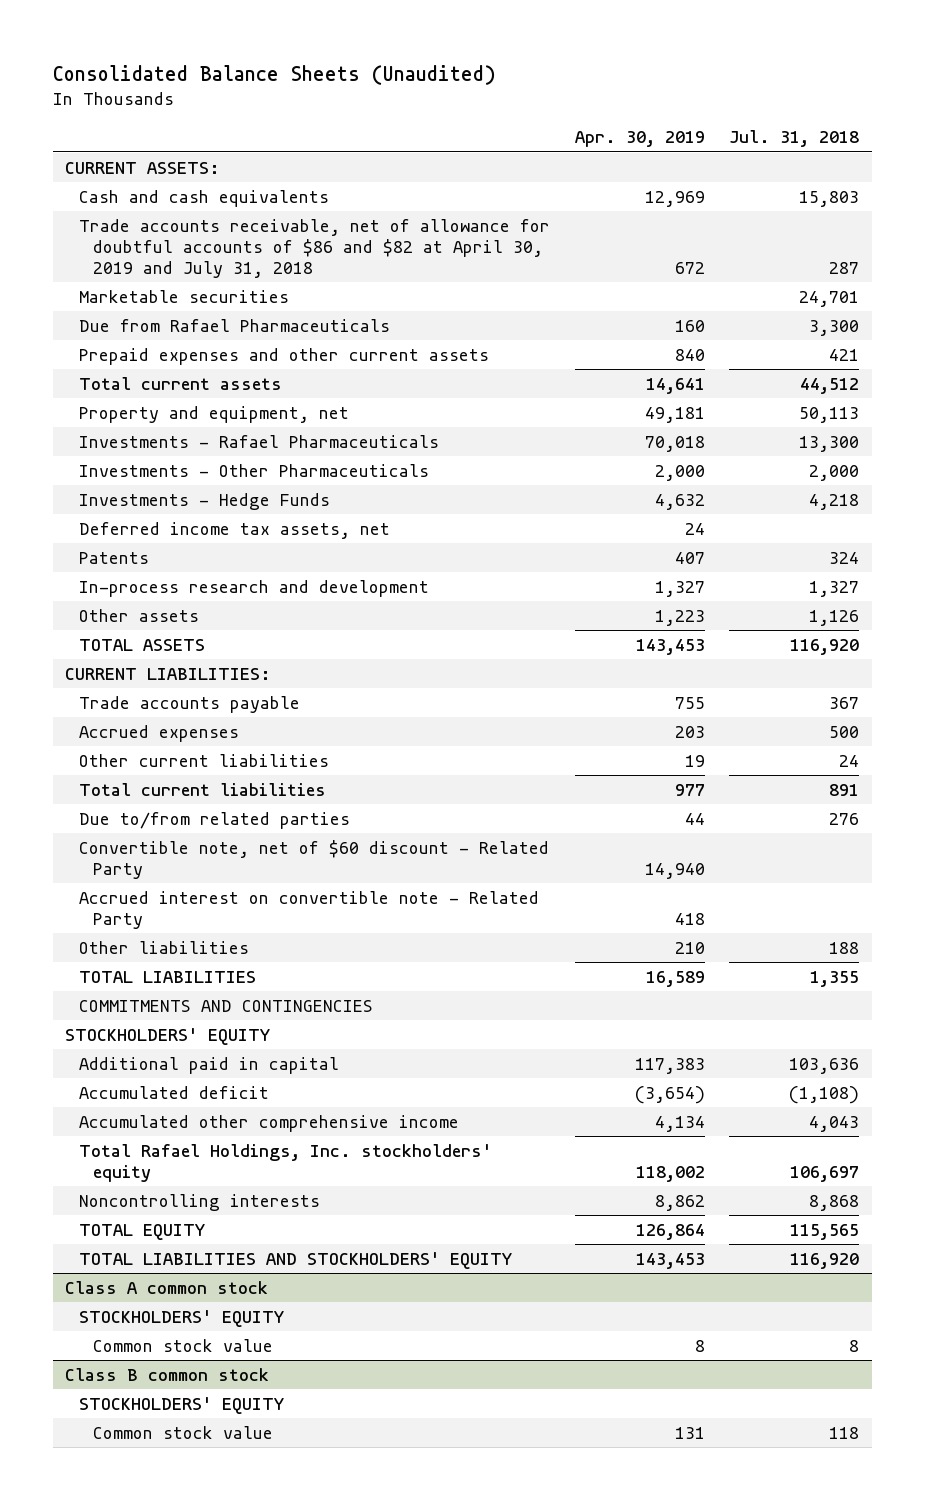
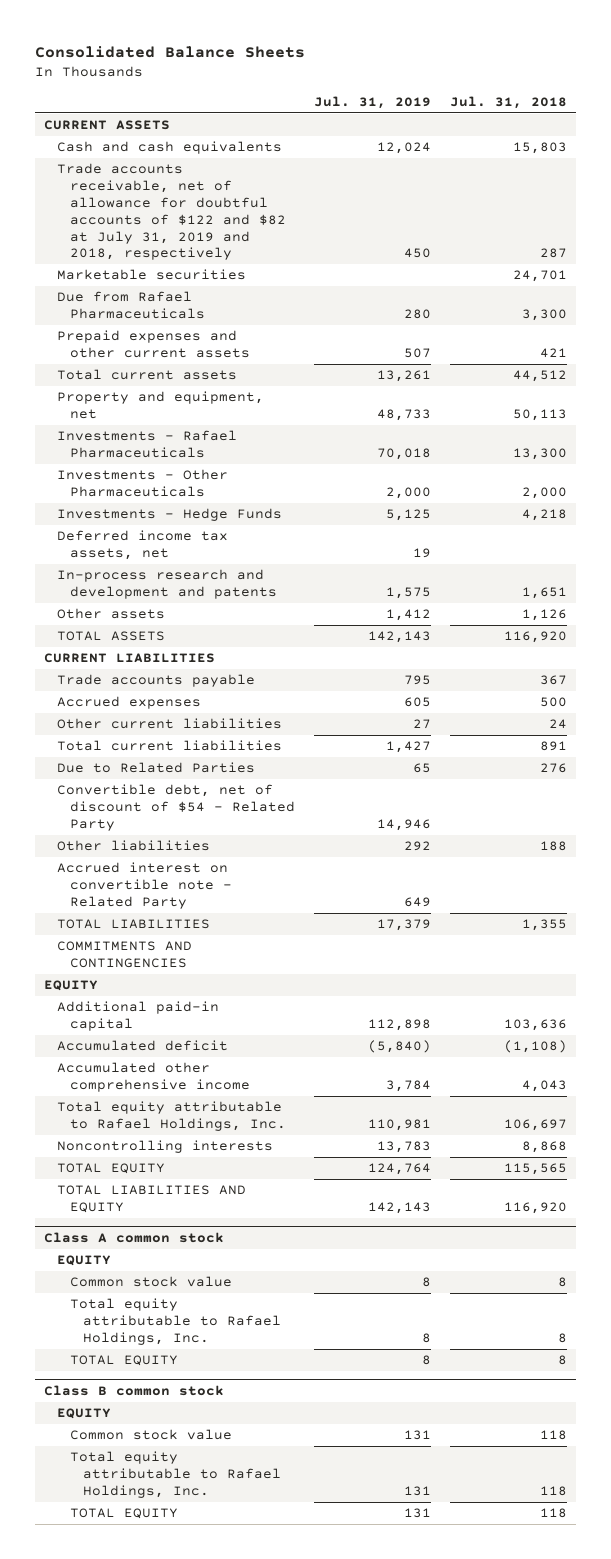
- Consolidated Balance Sheets (Unaudited)
+ Consolidated Balance Sheets
- | Apr. 30, 2019 | Jul. 31, 2018
+ | Jul. 31, 2019 | Jul. 31, 2018
- CURRENT ASSETS:
+ CURRENT ASSETS
- Trade accounts receivable, net of allowance for doubtful accounts of $86 and $82 at April 30, 2019 and July 31, 2018 | 672 | 287
+ Trade accounts receivable, net of allowance for doubtful accounts of $122 and $82 at July 31, 2019 and 2018, respectively | 450 | 287
- Patents | 407 | 324
- In-process research and development | 1,327 | 1,327
+ In-process research and development and patents | 1,575 | 1,651
- CURRENT LIABILITIES:
+ CURRENT LIABILITIES
- Due to/from related parties | 44 | 276
- Convertible note, net of $60 discount - Related Party | 14,940 |
+ Due to Related Parties | 65 | 276
+ Convertible debt, net of discount of $54 - Related Party | 14,946 |
moved down: Accrued interest on convertible note - Related Party | 649 |
- STOCKHOLDERS' EQUITY
- Additional paid in capital | 117,383 | 103,636
+ EQUITY
+ Additional paid-in capital | 112,898 | 103,636
- Total Rafael Holdings, Inc. stockholders' equity | 118,002 | 106,697
+ Total equity attributable to Rafael Holdings, Inc. | 110,981 | 106,697
- TOTAL LIABILITIES AND STOCKHOLDERS' EQUITY | 143,453 | 116,920
+ TOTAL LIABILITIES AND EQUITY | 142,143 | 116,920
@ Class A common stock
- STOCKHOLDERS' EQUITY
+ EQUITY
+ Total equity attributable to Rafael Holdings, Inc. | 8 | 8
+ TOTAL EQUITY | 8 | 8
@ Class B common stock
- STOCKHOLDERS' EQUITY
+ EQUITY
+ Total equity attributable to Rafael Holdings, Inc. | 131 | 118
+ TOTAL EQUITY | 131 | 118

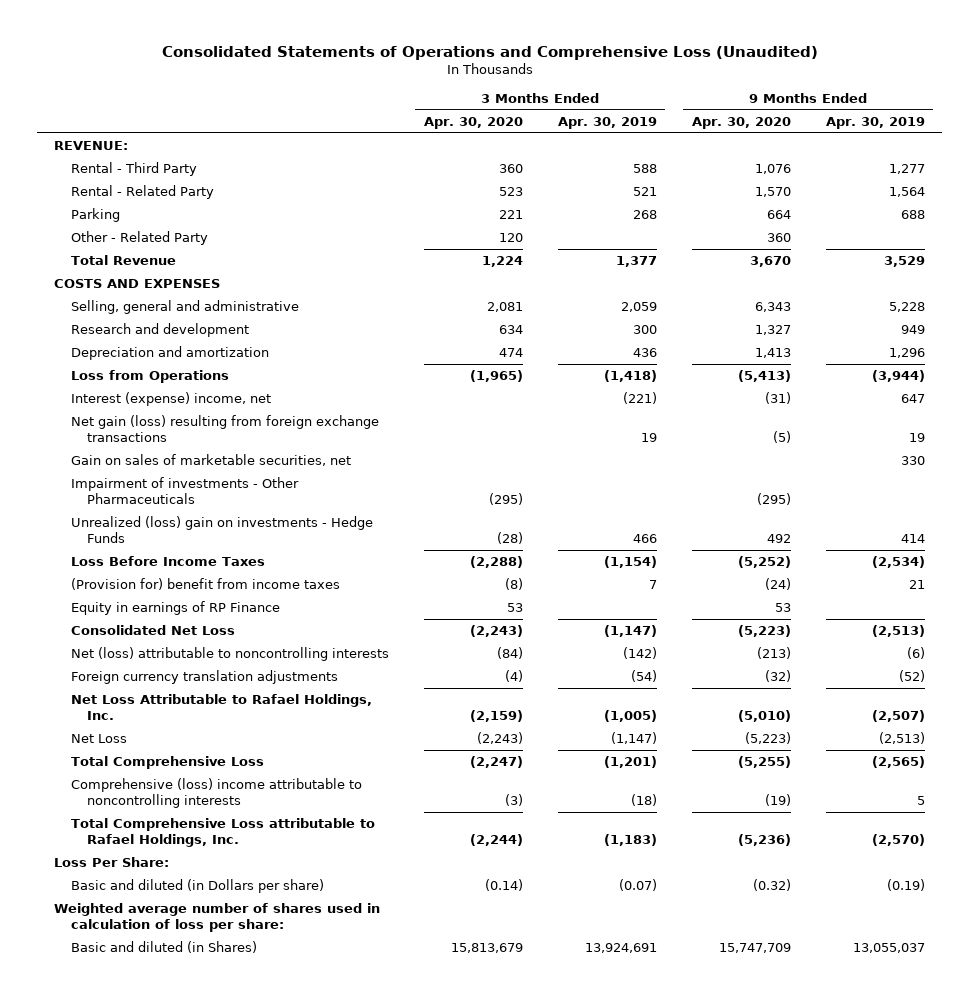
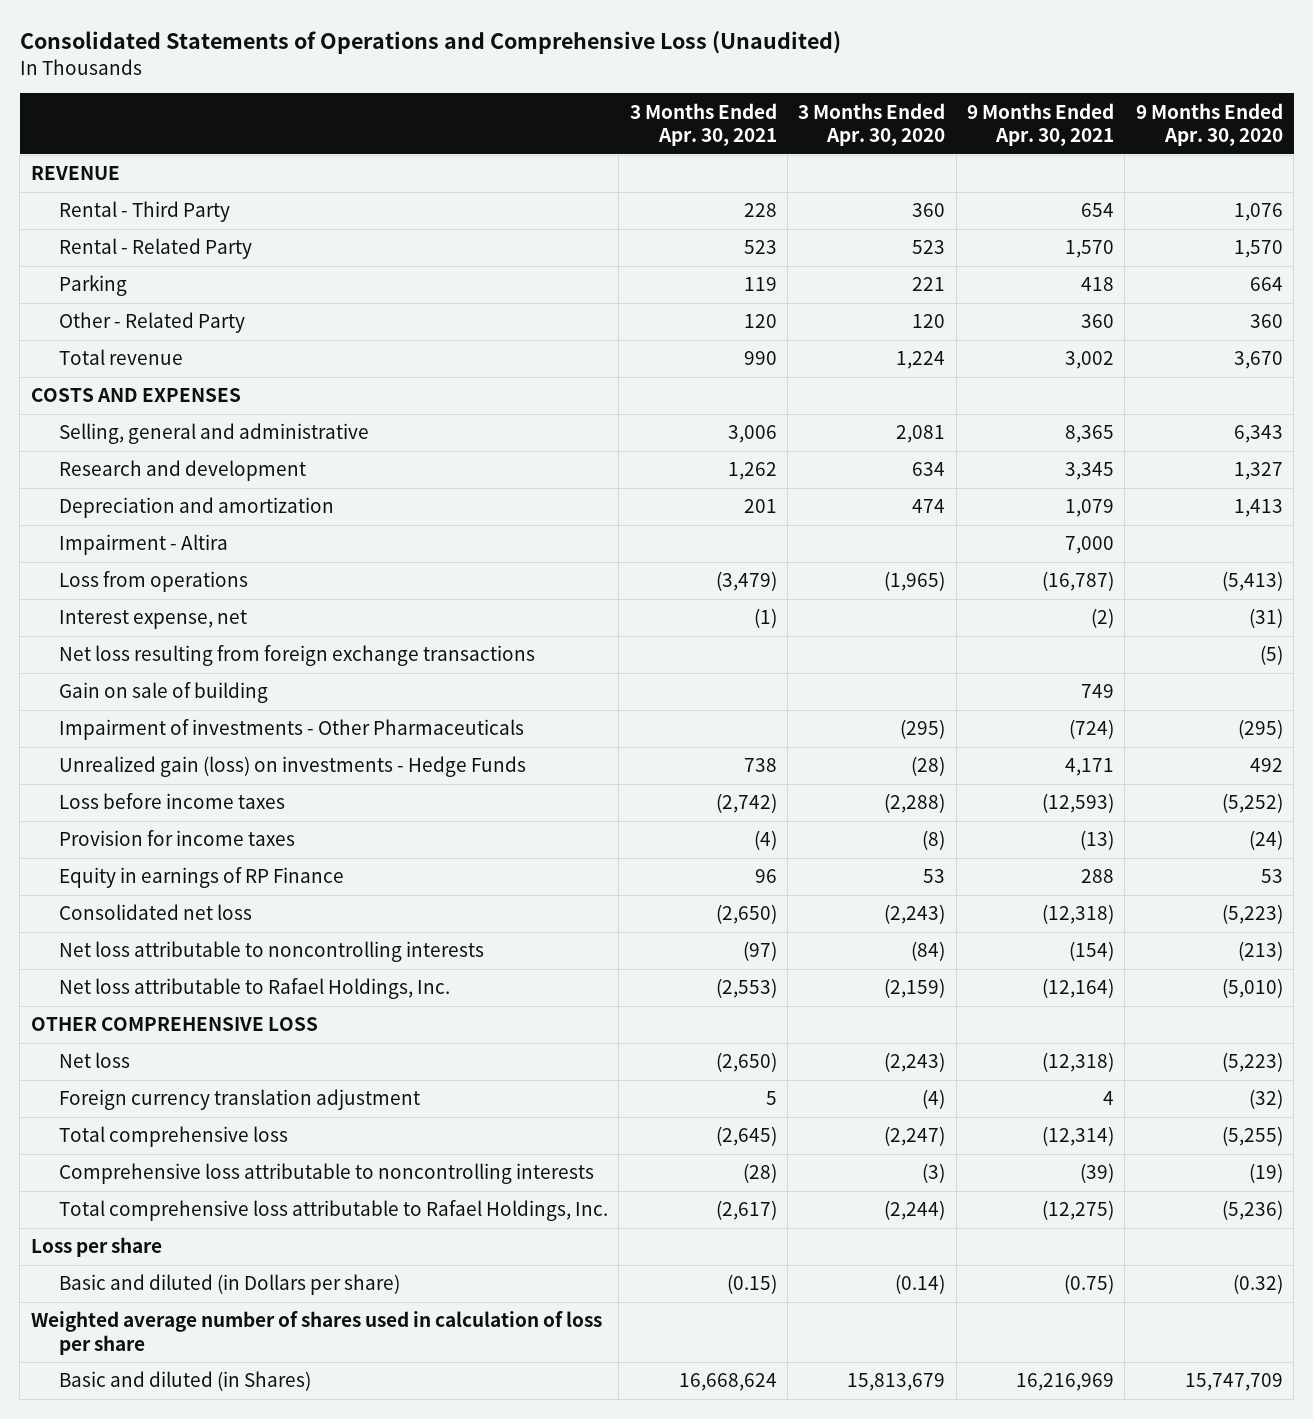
- | 3 Months Ended Apr. 30, 2020 | 3 Months Ended Apr. 30, 2019 | 9 Months Ended Apr. 30, 2020 | 9 Months Ended Apr. 30, 2019
+ | 3 Months Ended Apr. 30, 2021 | 3 Months Ended Apr. 30, 2020 | 9 Months Ended Apr. 30, 2021 | 9 Months Ended Apr. 30, 2020
- REVENUE:
+ REVENUE
- Total Revenue | 1,224 | 1,377 | 3,670 | 3,529
+ Total revenue | 990 | 1,224 | 3,002 | 3,670
- Loss from Operations | (1,965) | (1,418) | (5,413) | (3,944)
- Interest (expense) income, net | | (221) | (31) | 647
- Net gain (loss) resulting from foreign exchange transactions | | 19 | (5) | 19
- Gain on sales of marketable securities, net | | | | 330
+ Impairment - Altira | | | 7,000 |
+ Loss from operations | (3,479) | (1,965) | (16,787) | (5,413)
+ Interest expense, net | (1) | | (2) | (31)
+ Net loss resulting from foreign exchange transactions | | | | (5)
+ Gain on sale of building | | | 749 |
- Unrealized (loss) gain on investments - Hedge Funds | (28) | 466 | 492 | 414
- Loss Before Income Taxes | (2,288) | (1,154) | (5,252) | (2,534)
- (Provision for) benefit from income taxes | (8) | 7 | (24) | 21
+ Unrealized gain (loss) on investments - Hedge Funds | 738 | (28) | 4,171 | 492
+ Loss before income taxes | (2,742) | (2,288) | (12,593) | (5,252)
+ Provision for income taxes | (4) | (8) | (13) | (24)
- Consolidated Net Loss | (2,243) | (1,147) | (5,223) | (2,513)
- Net (loss) attributable to noncontrolling interests | (84) | (142) | (213) | (6)
- Foreign currency translation adjustments | (4) | (54) | (32) | (52)
- Net Loss Attributable to Rafael Holdings, Inc. | (2,159) | (1,005) | (5,010) | (2,507)
- Net Loss | (2,243) | (1,147) | (5,223) | (2,513)
- Total Comprehensive Loss | (2,247) | (1,201) | (5,255) | (2,565)
- Comprehensive (loss) income attributable to noncontrolling interests | (3) | (18) | (19) | 5
- Total Comprehensive Loss attributable to Rafael Holdings, Inc. | (2,244) | (1,183) | (5,236) | (2,570)
- Loss Per Share:
+ Consolidated net loss | (2,650) | (2,243) | (12,318) | (5,223)
+ Net loss attributable to noncontrolling interests | (97) | (84) | (154) | (213)
+ Net loss attributable to Rafael Holdings, Inc. | (2,553) | (2,159) | (12,164) | (5,010)
+ OTHER COMPREHENSIVE LOSS
+ Net loss | (2,650) | (2,243) | (12,318) | (5,223)
+ Foreign currency translation adjustment | 5 | (4) | 4 | (32)
+ Total comprehensive loss | (2,645) | (2,247) | (12,314) | (5,255)
+ Comprehensive loss attributable to noncontrolling interests | (28) | (3) | (39) | (19)
+ Total comprehensive loss attributable to Rafael Holdings, Inc. | (2,617) | (2,244) | (12,275) | (5,236)
+ Loss per share
- Weighted average number of shares used in calculation of loss per share:
+ Weighted average number of shares used in calculation of loss per share

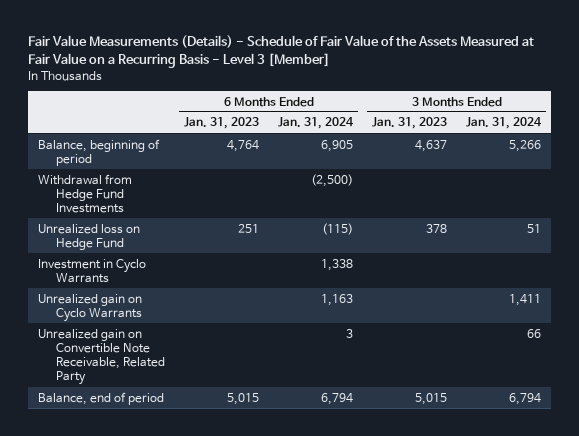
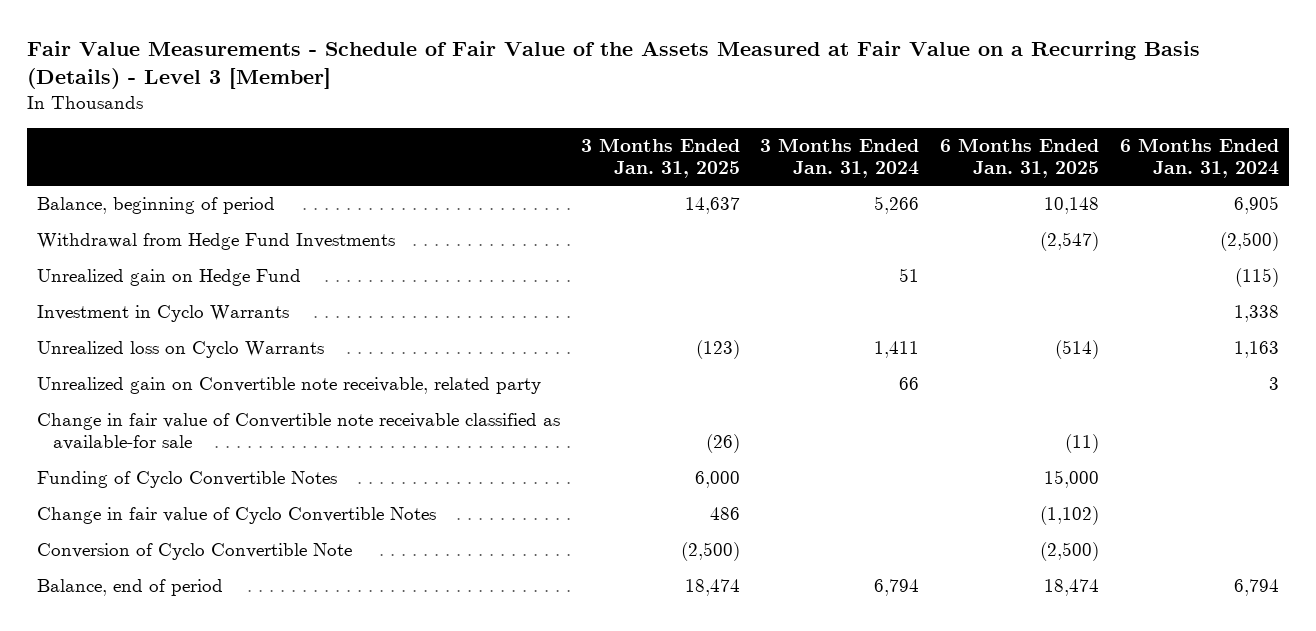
- Fair Value Measurements (Details) - Schedule of Fair Value of the Assets Measured at Fair Value on a Recurring Basis - Level 3 [Member]
+ Fair Value Measurements - Schedule of Fair Value of the Assets Measured at Fair Value on a Recurring Basis (Details) - Level 3 [Member]
- | 6 Months Ended Jan. 31, 2023 | 6 Months Ended Jan. 31, 2024 | 3 Months Ended Jan. 31, 2023 | 3 Months Ended Jan. 31, 2024
+ | 3 Months Ended Jan. 31, 2025 | 3 Months Ended Jan. 31, 2024 | 6 Months Ended Jan. 31, 2025 | 6 Months Ended Jan. 31, 2024
- Unrealized loss on Hedge Fund | 251 | (115) | 378 | 51
+ Unrealized gain on Hedge Fund | | 51 | | (115)
- Unrealized gain on Cyclo Warrants | | 1,163 | | 1,411
- Unrealized gain on Convertible Note Receivable, Related Party | | 3 | | 66
+ Unrealized loss on Cyclo Warrants | (123) | 1,411 | (514) | 1,163
+ Unrealized gain on Convertible note receivable, related party | | 66 | | 3
+ Change in fair value of Convertible note receivable classified as available-for sale | (26) | | (11) |
+ Funding of Cyclo Convertible Notes | 6,000 | | 15,000 |
+ Change in fair value of Cyclo Convertible Notes | 486 | | (1,102) |
+ Conversion of Cyclo Convertible Note | (2,500) | | (2,500) |

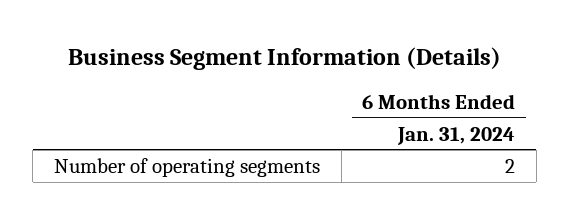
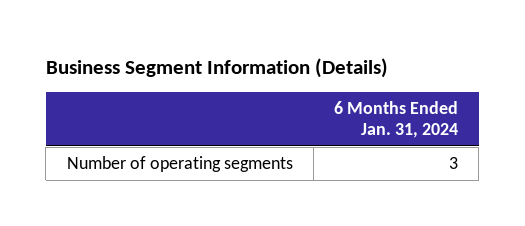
- Number of operating segments | 2
+ Number of operating segments | 3

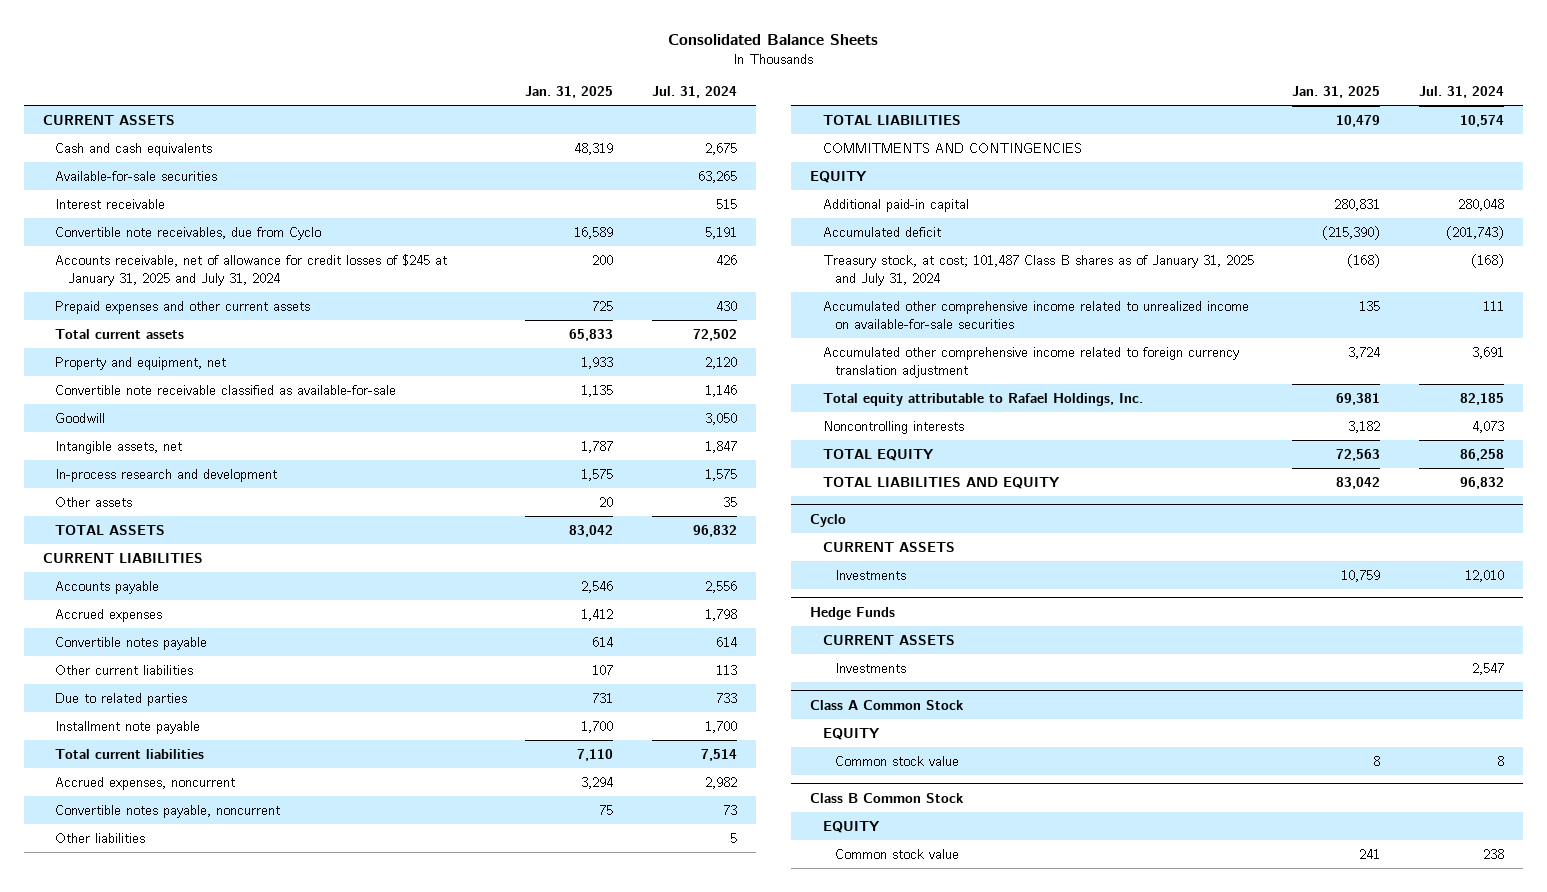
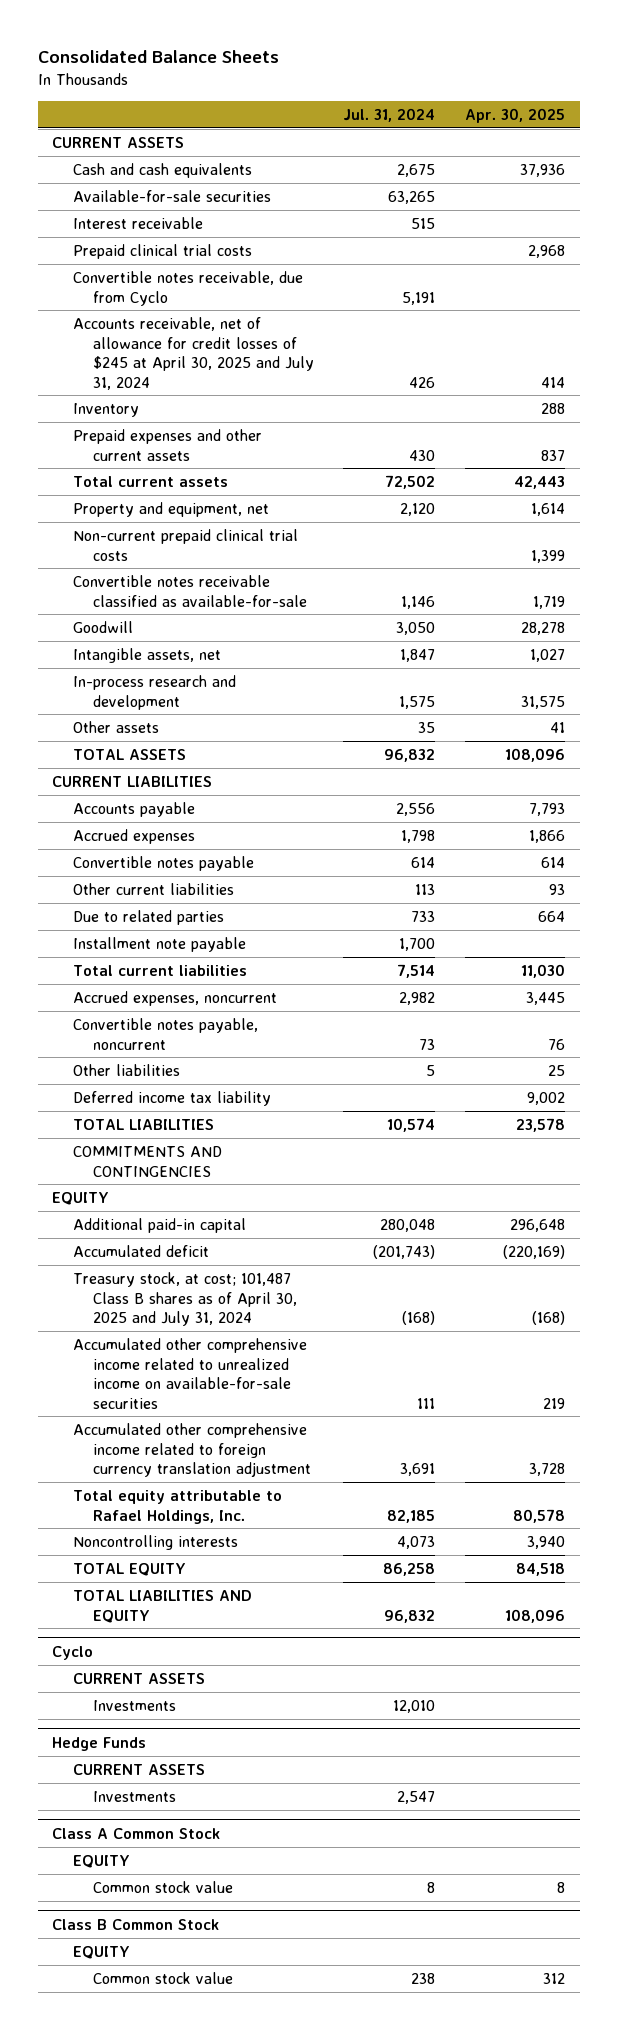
- | Jan. 31, 2025 | Jul. 31, 2024
+ | Jul. 31, 2024 | Apr. 30, 2025
- Convertible note receivables, due from Cyclo | 16,589 | 5,191
- Accounts receivable, net of allowance for credit losses of $245 at January 31, 2025 and July 31, 2024 | 200 | 426
+ Prepaid clinical trial costs | | 2,968
+ Convertible notes receivable, due from Cyclo | 5,191 |
+ Accounts receivable, net of allowance for credit losses of $245 at April 30, 2025 and July 31, 2024 | 426 | 414
+ Inventory | | 288
- Convertible note receivable classified as available-for-sale | 1,135 | 1,146
+ Non-current prepaid clinical trial costs | | 1,399
+ Convertible notes receivable classified as available-for-sale | 1,146 | 1,719
+ Deferred income tax liability | | 9,002
- Treasury stock, at cost; 101,487 Class B shares as of January 31, 2025 and July 31, 2024 | (168) | (168)
+ Treasury stock, at cost; 101,487 Class B shares as of April 30, 2025 and July 31, 2024 | (168) | (168)

